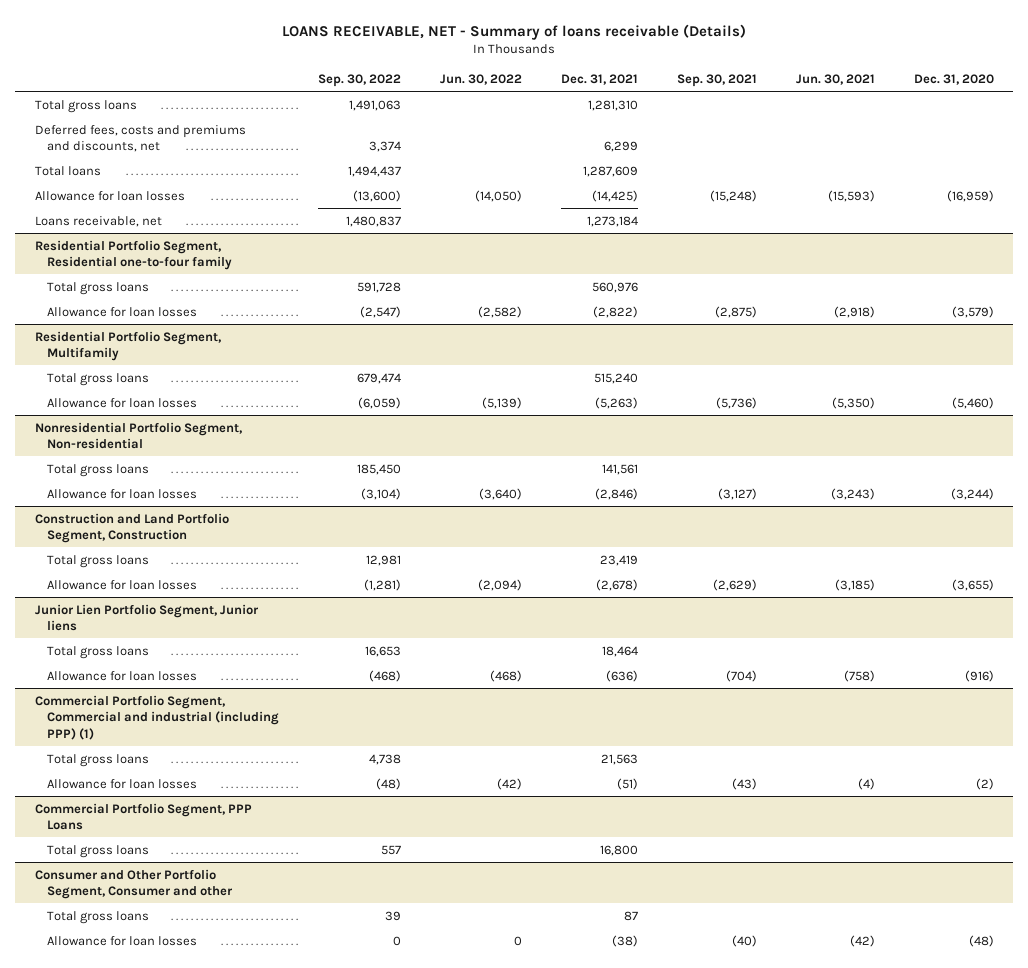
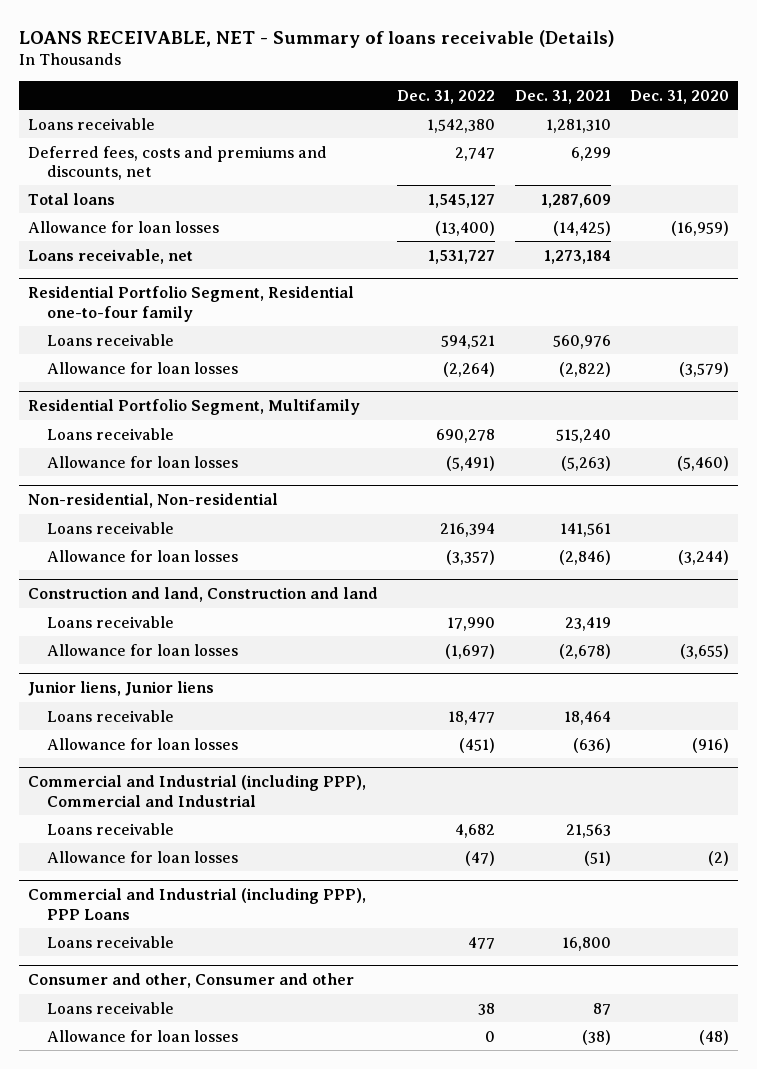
- | Sep. 30, 2022 | Jun. 30, 2022 | Dec. 31, 2021 | Sep. 30, 2021 | Jun. 30, 2021 | Dec. 31, 2020
+ | Dec. 31, 2022 | Dec. 31, 2021 | Dec. 31, 2020
- Total gross loans | 1,491,063 | | 1,281,310 | | |
+ Loans receivable | 1,542,380 | 1,281,310 |
@ Residential Portfolio Segment, Residential one-to-four family
- Total gross loans | 591,728 | | 560,976 | | |
+ Loans receivable | 594,521 | 560,976 |
@ Residential Portfolio Segment, Multifamily
- Total gross loans | 679,474 | | 515,240 | | |
+ Loans receivable | 690,278 | 515,240 |
- Nonresidential Portfolio Segment, Non-residential
- Total gross loans | 185,450 | | 141,561 | | |
+ Non-residential, Non-residential
+ Loans receivable | 216,394 | 141,561 |
- Construction and Land Portfolio Segment, Construction
- Total gross loans | 12,981 | | 23,419 | | |
+ Construction and land, Construction and land
+ Loans receivable | 17,990 | 23,419 |
- Junior Lien Portfolio Segment, Junior liens
- Total gross loans | 16,653 | | 18,464 | | |
+ Junior liens, Junior liens
+ Loans receivable | 18,477 | 18,464 |
- Commercial Portfolio Segment, Commercial and industrial (including PPP) (1)
- Total gross loans | 4,738 | | 21,563 | | |
+ Commercial and Industrial (including PPP), Commercial and Industrial
+ Loans receivable | 4,682 | 21,563 |
- Commercial Portfolio Segment, PPP Loans
- Total gross loans | 557 | | 16,800 | | |
- Consumer and Other Portfolio Segment, Consumer and other
- Total gross loans | 39 | | 87 | | |
+ Commercial and Industrial (including PPP), PPP Loans
+ Loans receivable | 477 | 16,800 |
+ Consumer and other, Consumer and other
+ Loans receivable | 38 | 87 |

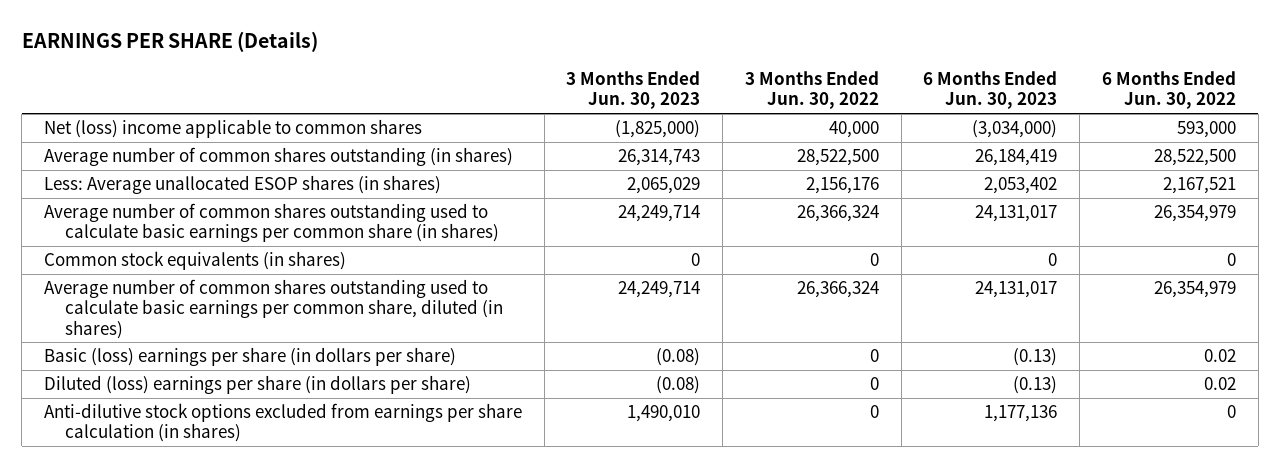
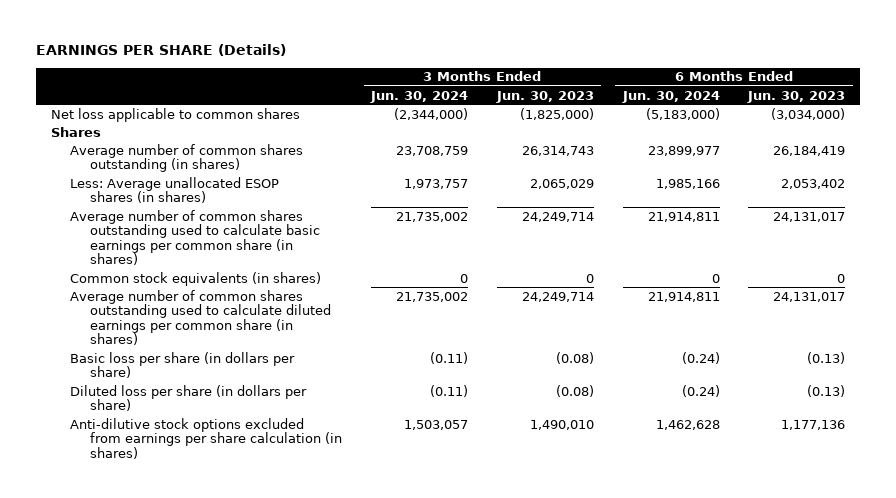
- | 3 Months Ended Jun. 30, 2023 | 3 Months Ended Jun. 30, 2022 | 6 Months Ended Jun. 30, 2023 | 6 Months Ended Jun. 30, 2022
+ | 3 Months Ended Jun. 30, 2024 | 3 Months Ended Jun. 30, 2023 | 6 Months Ended Jun. 30, 2024 | 6 Months Ended Jun. 30, 2023
- Net (loss) income applicable to common shares | (1,825,000) | 40,000 | (3,034,000) | 593,000
+ Net loss applicable to common shares | (2,344,000) | (1,825,000) | (5,183,000) | (3,034,000)
+ Shares
- Average number of common shares outstanding used to calculate basic earnings per common share, diluted (in shares) | 24,249,714 | 26,366,324 | 24,131,017 | 26,354,979
- Basic (loss) earnings per share (in dollars per share) | (0.08) | 0 | (0.13) | 0.02
- Diluted (loss) earnings per share (in dollars per share) | (0.08) | 0 | (0.13) | 0.02
+ Average number of common shares outstanding used to calculate diluted earnings per common share (in shares) | 21,735,002 | 24,249,714 | 21,914,811 | 24,131,017
+ Basic loss per share (in dollars per share) | (0.11) | (0.08) | (0.24) | (0.13)
+ Diluted loss per share (in dollars per share) | (0.11) | (0.08) | (0.24) | (0.13)

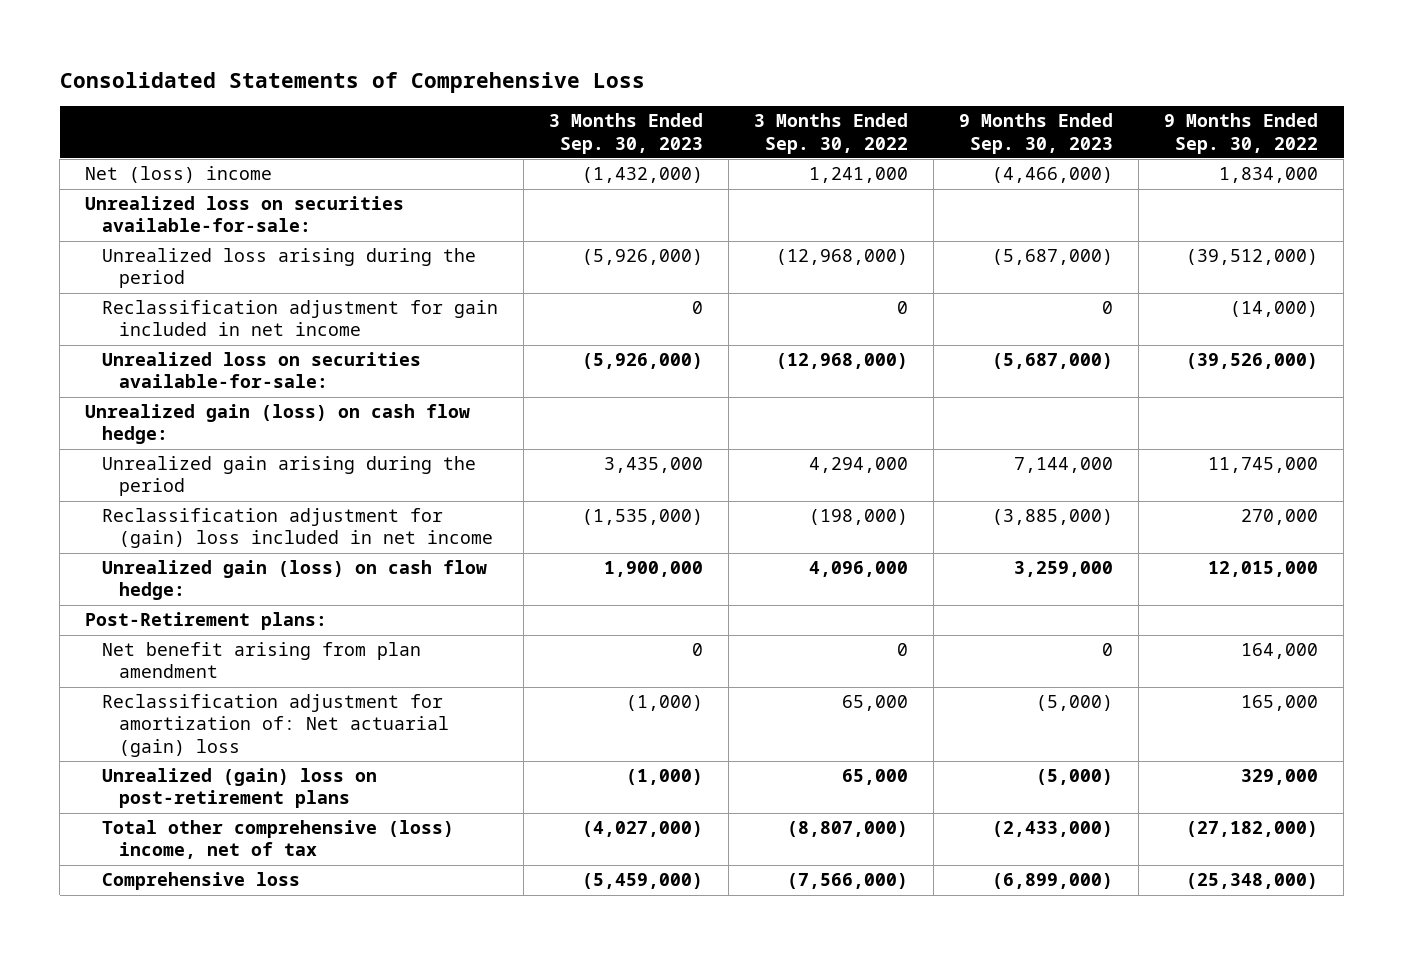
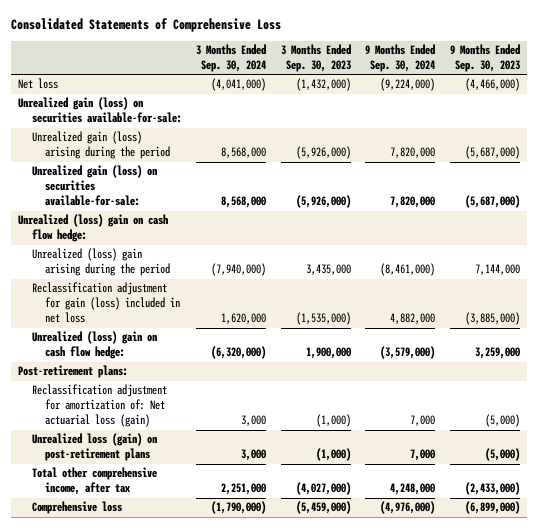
- | 3 Months Ended Sep. 30, 2023 | 3 Months Ended Sep. 30, 2022 | 9 Months Ended Sep. 30, 2023 | 9 Months Ended Sep. 30, 2022
+ | 3 Months Ended Sep. 30, 2024 | 3 Months Ended Sep. 30, 2023 | 9 Months Ended Sep. 30, 2024 | 9 Months Ended Sep. 30, 2023
- Net (loss) income | (1,432,000) | 1,241,000 | (4,466,000) | 1,834,000
- Unrealized loss on securities available-for-sale:
- Unrealized loss arising during the period | (5,926,000) | (12,968,000) | (5,687,000) | (39,512,000)
- Reclassification adjustment for gain included in net income | 0 | 0 | 0 | (14,000)
- Unrealized loss on securities available-for-sale: | (5,926,000) | (12,968,000) | (5,687,000) | (39,526,000)
- Unrealized gain (loss) on cash flow hedge:
- Unrealized gain arising during the period | 3,435,000 | 4,294,000 | 7,144,000 | 11,745,000
- Reclassification adjustment for (gain) loss included in net income | (1,535,000) | (198,000) | (3,885,000) | 270,000
- Unrealized gain (loss) on cash flow hedge: | 1,900,000 | 4,096,000 | 3,259,000 | 12,015,000
- Post-Retirement plans:
- Net benefit arising from plan amendment | 0 | 0 | 0 | 164,000
- Reclassification adjustment for amortization of: Net actuarial (gain) loss | (1,000) | 65,000 | (5,000) | 165,000
- Unrealized (gain) loss on post-retirement plans | (1,000) | 65,000 | (5,000) | 329,000
- Total other comprehensive (loss) income, net of tax | (4,027,000) | (8,807,000) | (2,433,000) | (27,182,000)
+ Net loss | (4,041,000) | (1,432,000) | (9,224,000) | (4,466,000)
+ Unrealized gain (loss) on securities available-for-sale:
+ Unrealized gain (loss) arising during the period | 8,568,000 | (5,926,000) | 7,820,000 | (5,687,000)
+ Unrealized gain (loss) on securities available-for-sale: | 8,568,000 | (5,926,000) | 7,820,000 | (5,687,000)
+ Unrealized (loss) gain on cash flow hedge:
+ Unrealized (loss) gain arising during the period | (7,940,000) | 3,435,000 | (8,461,000) | 7,144,000
+ Reclassification adjustment for gain (loss) included in net loss | 1,620,000 | (1,535,000) | 4,882,000 | (3,885,000)
+ Unrealized (loss) gain on cash flow hedge: | (6,320,000) | 1,900,000 | (3,579,000) | 3,259,000
+ Post-retirement plans:
+ Reclassification adjustment for amortization of: Net actuarial loss (gain) | 3,000 | (1,000) | 7,000 | (5,000)
+ Unrealized loss (gain) on post-retirement plans | 3,000 | (1,000) | 7,000 | (5,000)
+ Total other comprehensive income, after tax | 2,251,000 | (4,027,000) | 4,248,000 | (2,433,000)

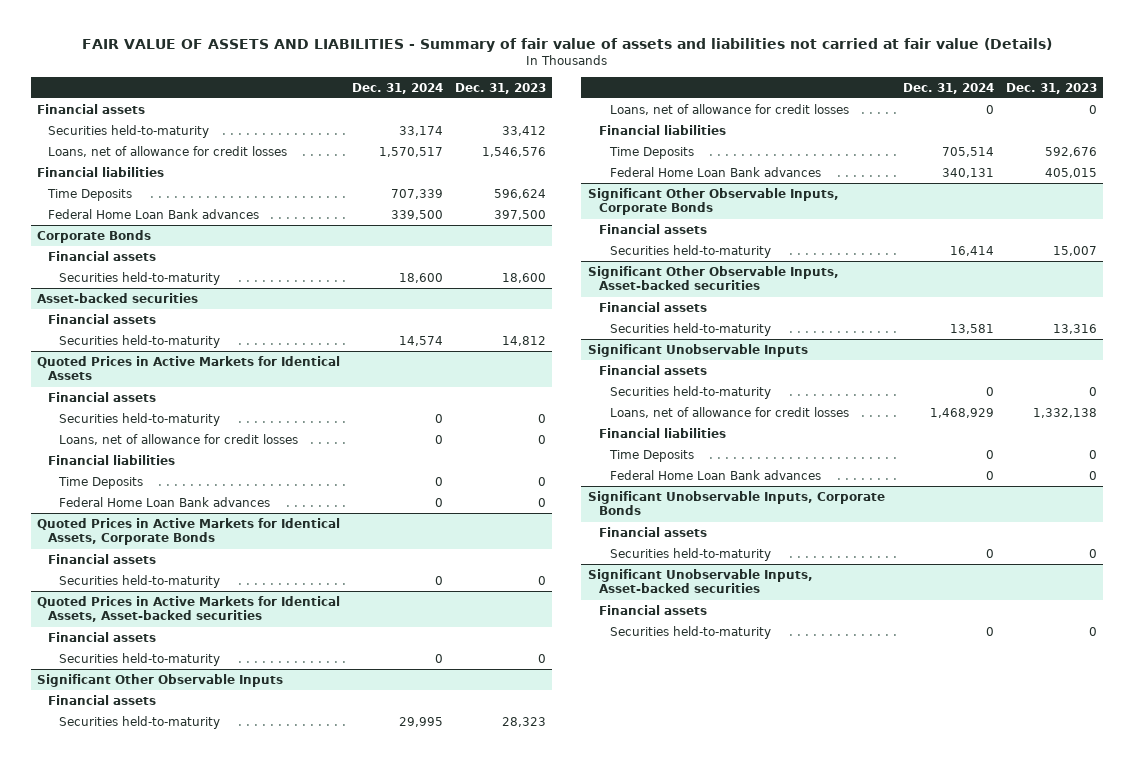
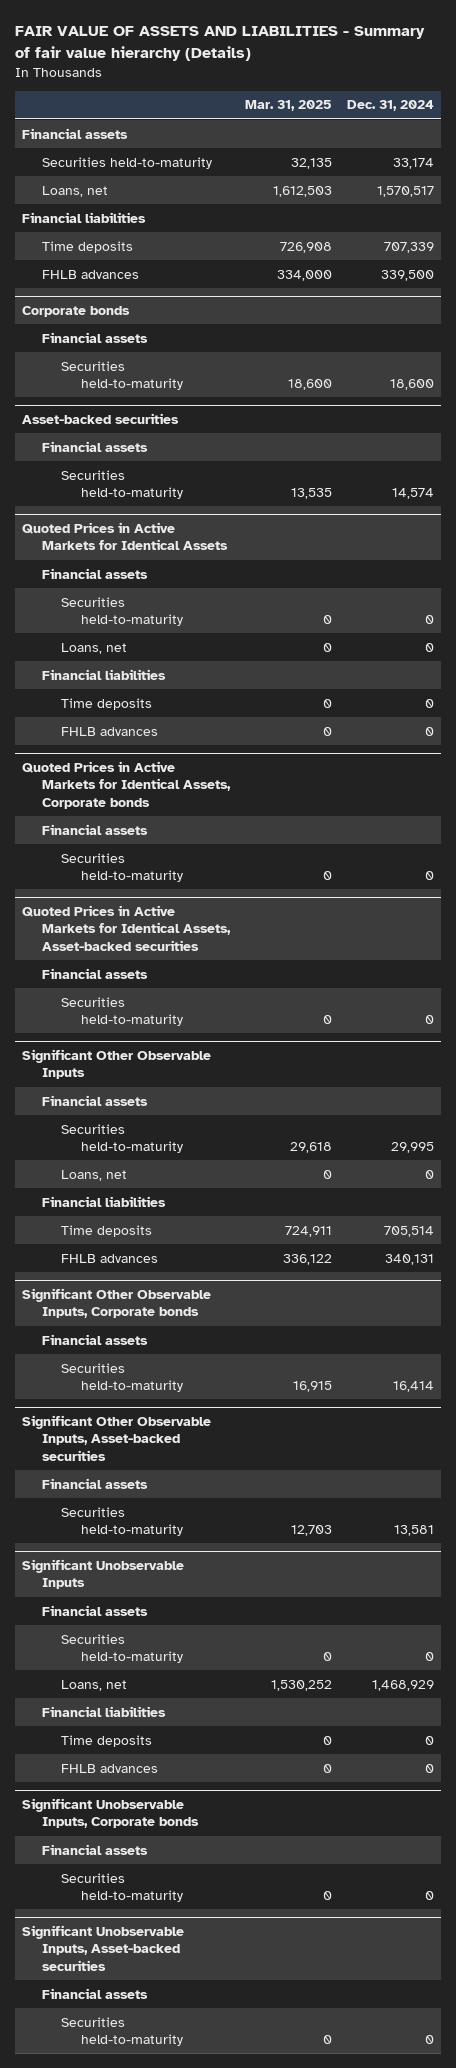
- FAIR VALUE OF ASSETS AND LIABILITIES - Summary of fair value of assets and liabilities not carried at fair value (Details)
+ FAIR VALUE OF ASSETS AND LIABILITIES - Summary of fair value hierarchy (Details)
- | Dec. 31, 2024 | Dec. 31, 2023
+ | Mar. 31, 2025 | Dec. 31, 2024
- Loans, net of allowance for credit losses | 1,570,517 | 1,546,576
+ Loans, net | 1,612,503 | 1,570,517
- Time Deposits | 707,339 | 596,624
- Federal Home Loan Bank advances | 339,500 | 397,500
- Corporate Bonds
+ Time deposits | 726,908 | 707,339
+ FHLB advances | 334,000 | 339,500
+ Corporate bonds
@ Quoted Prices in Active Markets for Identical Assets
- Loans, net of allowance for credit losses | 0 | 0
+ Loans, net | 0 | 0
- Time Deposits | 0 | 0
- Federal Home Loan Bank advances | 0 | 0
- Quoted Prices in Active Markets for Identical Assets, Corporate Bonds
@ Quoted Prices in Active Markets for Identical Assets
+ Time deposits | 0 | 0
+ FHLB advances | 0 | 0
+ Quoted Prices in Active Markets for Identical Assets, Corporate bonds
@ Significant Other Observable Inputs
- Loans, net of allowance for credit losses | 0 | 0
+ Loans, net | 0 | 0
- Time Deposits | 705,514 | 592,676
- Federal Home Loan Bank advances | 340,131 | 405,015
- Significant Other Observable Inputs, Corporate Bonds
@ Significant Other Observable Inputs
+ Time deposits | 724,911 | 705,514
+ FHLB advances | 336,122 | 340,131
+ Significant Other Observable Inputs, Corporate bonds
@ Significant Unobservable Inputs
- Loans, net of allowance for credit losses | 1,468,929 | 1,332,138
+ Loans, net | 1,530,252 | 1,468,929
- Time Deposits | 0 | 0
- Federal Home Loan Bank advances | 0 | 0
- Significant Unobservable Inputs, Corporate Bonds
@ Significant Unobservable Inputs
+ Time deposits | 0 | 0
+ FHLB advances | 0 | 0
+ Significant Unobservable Inputs, Corporate bonds

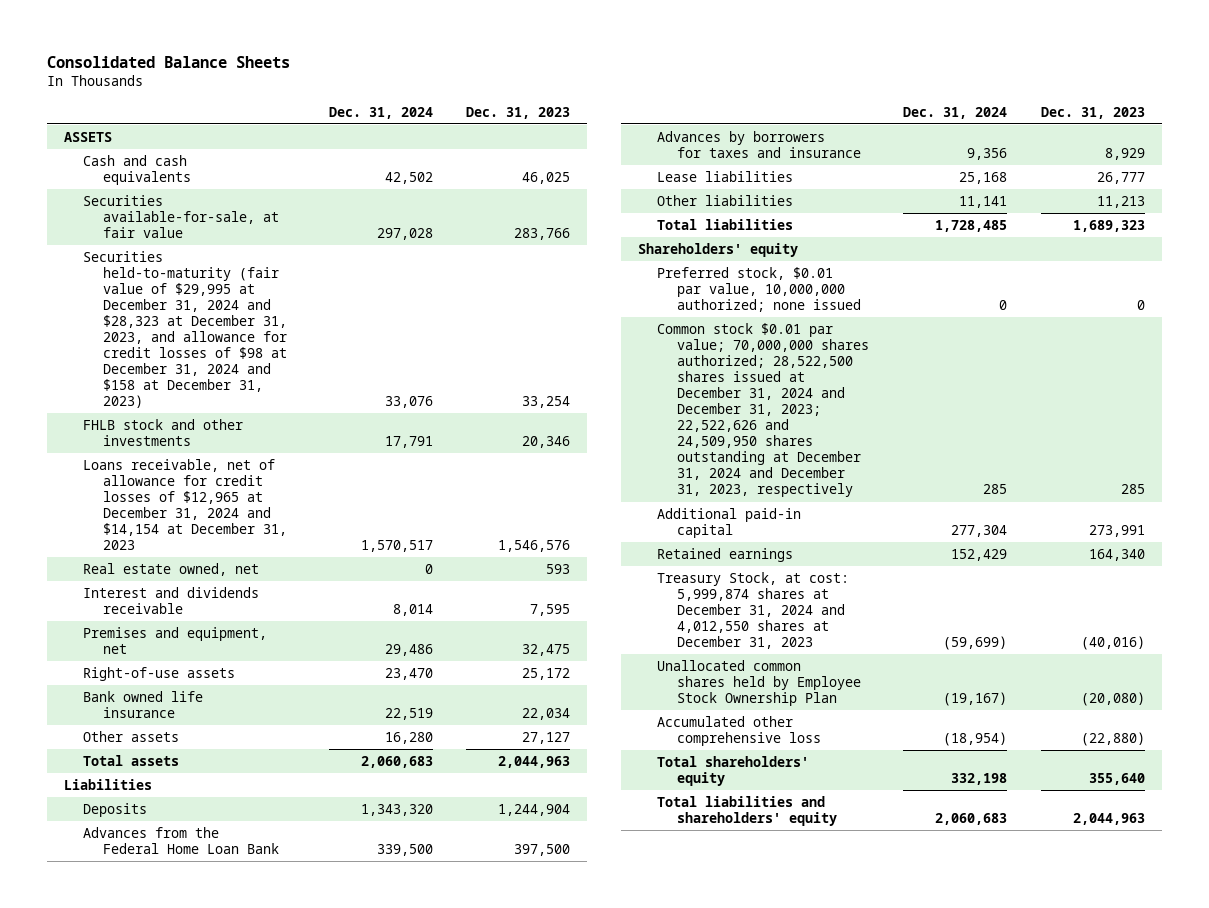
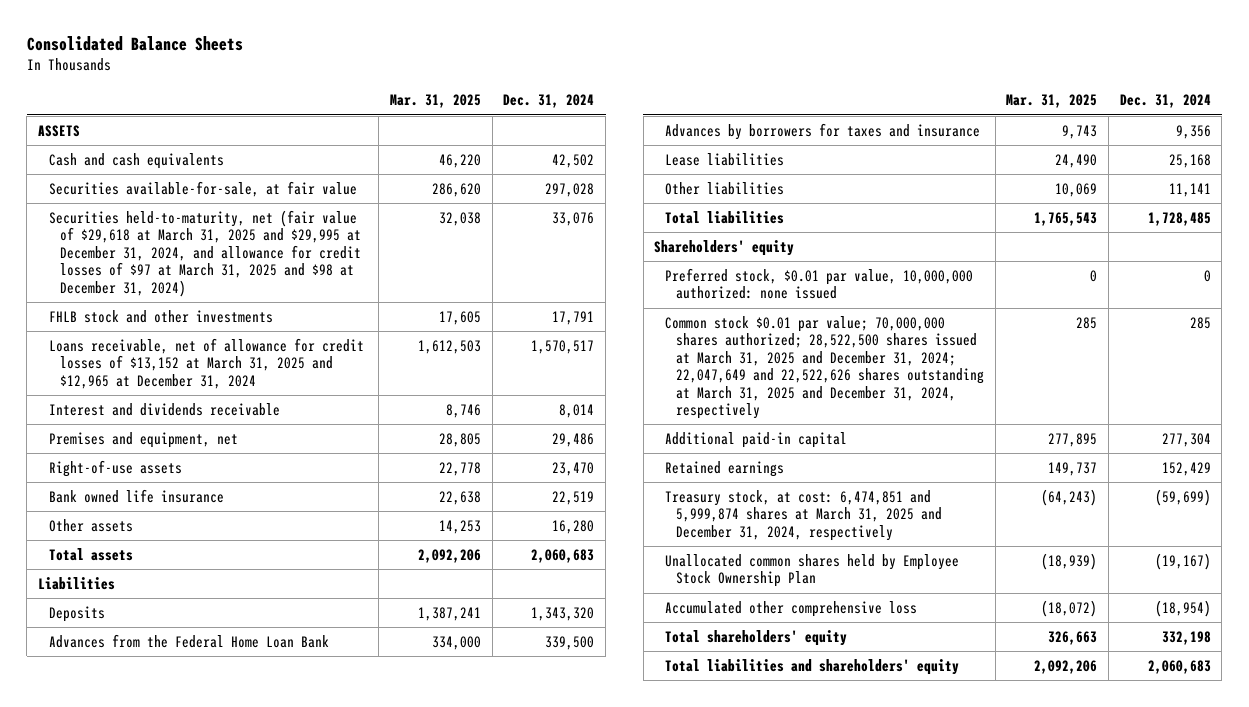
- | Dec. 31, 2024 | Dec. 31, 2023
+ | Mar. 31, 2025 | Dec. 31, 2024
- Securities held-to-maturity (fair value of $29,995 at December 31, 2024 and $28,323 at December 31, 2023, and allowance for credit losses of $98 at December 31, 2024 and $158 at December 31, 2023) | 33,076 | 33,254
+ Securities held-to-maturity, net (fair value of $29,618 at March 31, 2025 and $29,995 at December 31, 2024, and allowance for credit losses of $97 at March 31, 2025 and $98 at December 31, 2024) | 32,038 | 33,076
- Loans receivable, net of allowance for credit losses of $12,965 at December 31, 2024 and $14,154 at December 31, 2023 | 1,570,517 | 1,546,576
- Real estate owned, net | 0 | 593
+ Loans receivable, net of allowance for credit losses of $13,152 at March 31, 2025 and $12,965 at December 31, 2024 | 1,612,503 | 1,570,517
- Preferred stock, $0.01 par value, 10,000,000 authorized; none issued | 0 | 0
- Common stock $0.01 par value; 70,000,000 shares authorized; 28,522,500 shares issued at December 31, 2024 and December 31, 2023; 22,522,626 and 24,509,950 shares outstanding at December 31, 2024 and December 31, 2023, respectively | 285 | 285
+ Preferred stock, $0.01 par value, 10,000,000 authorized: none issued | 0 | 0
+ Common stock $0.01 par value; 70,000,000 shares authorized; 28,522,500 shares issued at March 31, 2025 and December 31, 2024; 22,047,649 and 22,522,626 shares outstanding at March 31, 2025 and December 31, 2024, respectively | 285 | 285
- Treasury Stock, at cost: 5,999,874 shares at December 31, 2024 and 4,012,550 shares at December 31, 2023 | (59,699) | (40,016)
+ Treasury stock, at cost: 6,474,851 and 5,999,874 shares at March 31, 2025 and December 31, 2024, respectively | (64,243) | (59,699)

